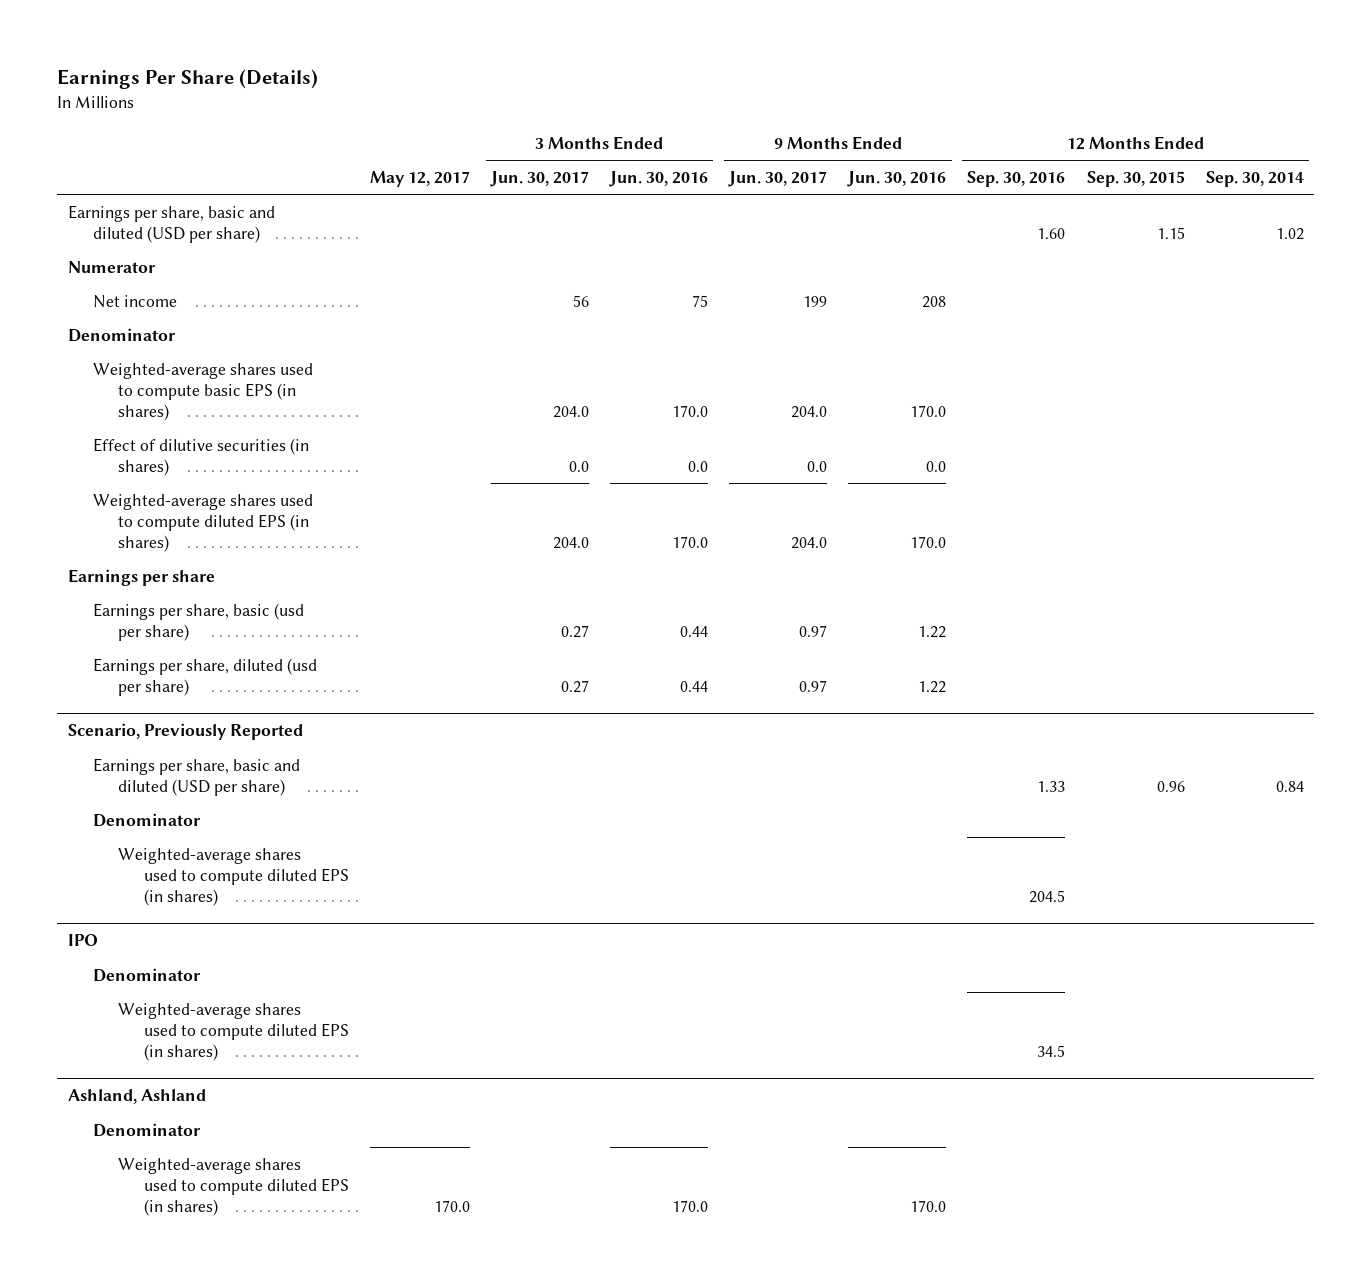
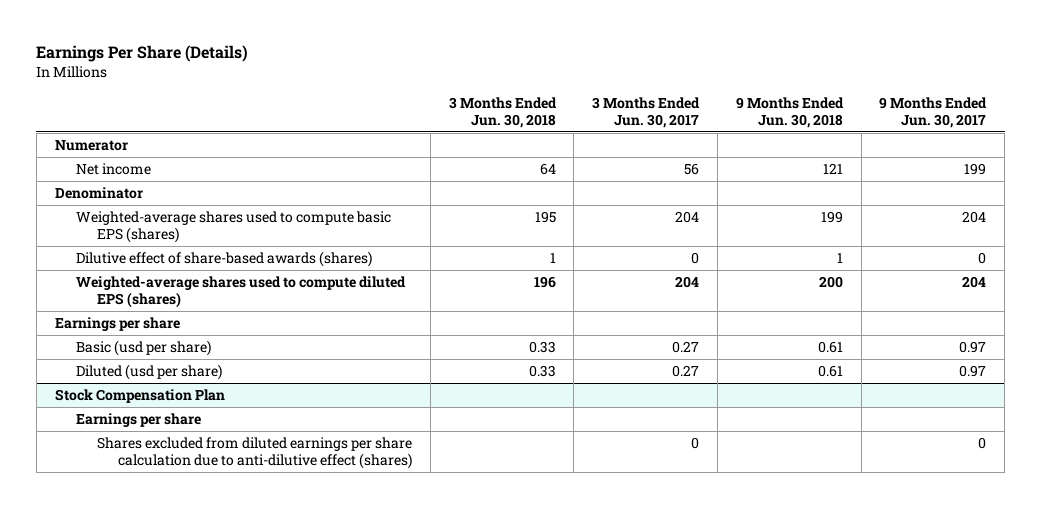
- | May 12, 2017 | 3 Months Ended Jun. 30, 2017 | 3 Months Ended Jun. 30, 2016 | 9 Months Ended Jun. 30, 2017 | 9 Months Ended Jun. 30, 2016 | 12 Months Ended Sep. 30, 2016 | 12 Months Ended Sep. 30, 2015 | 12 Months Ended Sep. 30, 2014
+ | 3 Months Ended Jun. 30, 2018 | 3 Months Ended Jun. 30, 2017 | 9 Months Ended Jun. 30, 2018 | 9 Months Ended Jun. 30, 2017
- Earnings per share, basic and diluted (USD per share) | | | | | | 1.60 | 1.15 | 1.02
- Weighted-average shares used to compute basic EPS (in shares) | | 204.0 | 170.0 | 204.0 | 170.0 | | |
- Effect of dilutive securities (in shares) | | 0.0 | 0.0 | 0.0 | 0.0 | | |
- Weighted-average shares used to compute diluted EPS (in shares) | | 204.0 | 170.0 | 204.0 | 170.0 | | |
+ Weighted-average shares used to compute basic EPS (shares) | 195 | 204 | 199 | 204
+ Dilutive effect of share-based awards (shares) | 1 | 0 | 1 | 0
+ Weighted-average shares used to compute diluted EPS (shares) | 196 | 204 | 200 | 204
- Earnings per share, basic (usd per share) | | 0.27 | 0.44 | 0.97 | 1.22 | | |
- Earnings per share, diluted (usd per share) | | 0.27 | 0.44 | 0.97 | 1.22 | | |
- Scenario, Previously Reported
- Earnings per share, basic and diluted (USD per share) | | | | | | 1.33 | 0.96 | 0.84
- Denominator
- Weighted-average shares used to compute diluted EPS (in shares) | | | | | | 204.5 | |
- IPO
- Denominator
- Weighted-average shares used to compute diluted EPS (in shares) | | | | | | 34.5 | |
- Ashland, Ashland
- Denominator
- Weighted-average shares used to compute diluted EPS (in shares) | 170.0 | | 170.0 | | 170.0 | | |
+ Basic (usd per share) | 0.33 | 0.27 | 0.61 | 0.97
+ Diluted (usd per share) | 0.33 | 0.27 | 0.61 | 0.97
+ Stock Compensation Plan
+ Earnings per share
+ Shares excluded from diluted earnings per share calculation due to anti-dilutive effect (shares) | | 0 | | 0

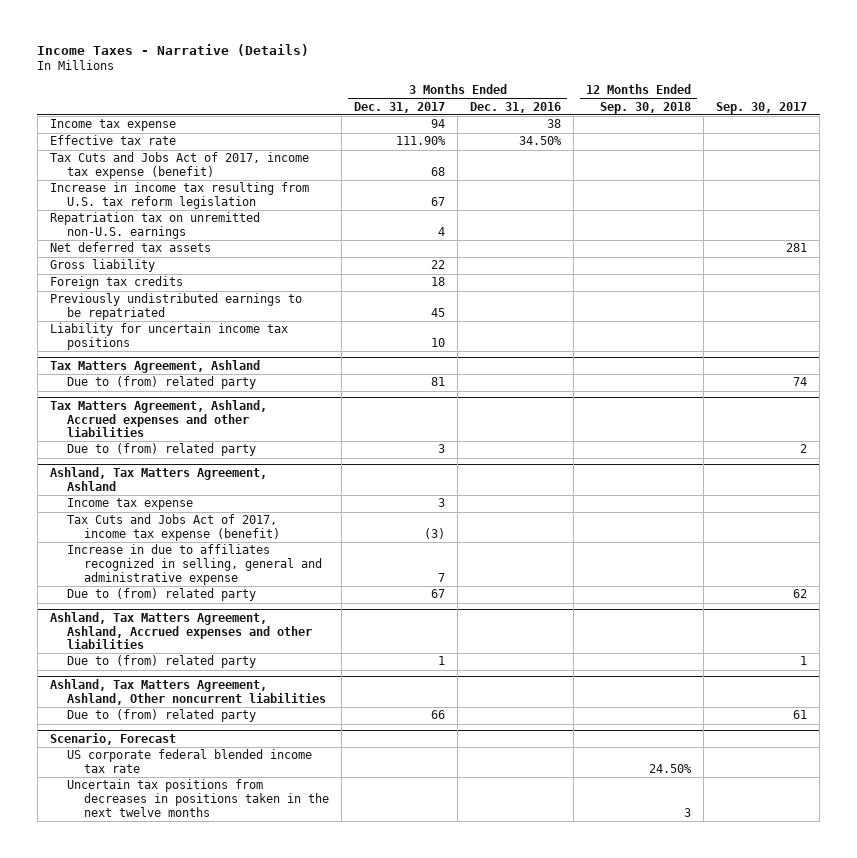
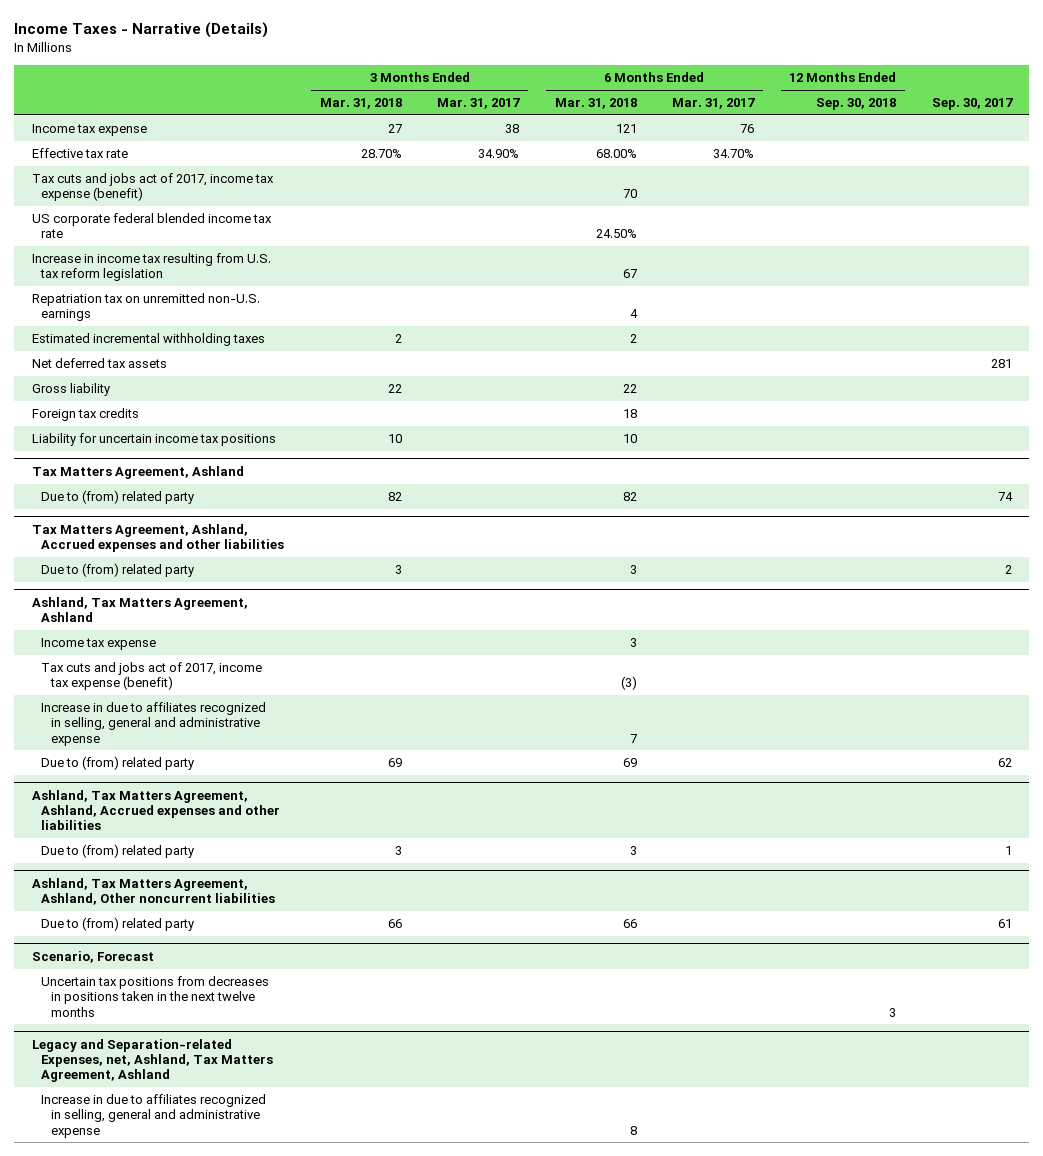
- | 3 Months Ended Dec. 31, 2017 | 3 Months Ended Dec. 31, 2016 | 12 Months Ended Sep. 30, 2018 | Sep. 30, 2017
+ | 3 Months Ended Mar. 31, 2018 | 3 Months Ended Mar. 31, 2017 | 6 Months Ended Mar. 31, 2018 | 6 Months Ended Mar. 31, 2017 | 12 Months Ended Sep. 30, 2018 | Sep. 30, 2017
- Tax Cuts and Jobs Act of 2017, income tax expense (benefit) | 68 | | |
+ Tax cuts and jobs act of 2017, income tax expense (benefit) | | | 70 | | |
+ US corporate federal blended income tax rate | | | 24.50% | | |
+ Estimated incremental withholding taxes | 2 | | 2 | | |
- Previously undistributed earnings to be repatriated | 45 | | |
@ Ashland, Tax Matters Agreement, Ashland
- Tax Cuts and Jobs Act of 2017, income tax expense (benefit) | (3) | | |
+ Tax cuts and jobs act of 2017, income tax expense (benefit) | | | (3) | | |
@ Scenario, Forecast
- US corporate federal blended income tax rate | | | 24.50% |
+ Legacy and Separation-related Expenses, net, Ashland, Tax Matters Agreement, Ashland
+ Increase in due to affiliates recognized in selling, general and administrative expense | | | 8 | | |

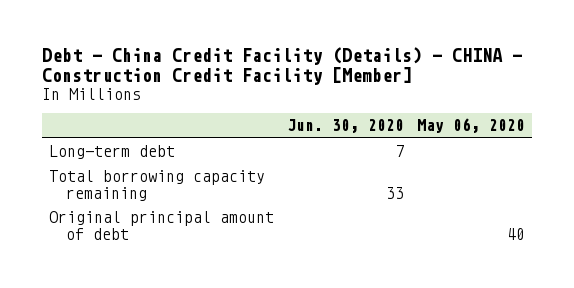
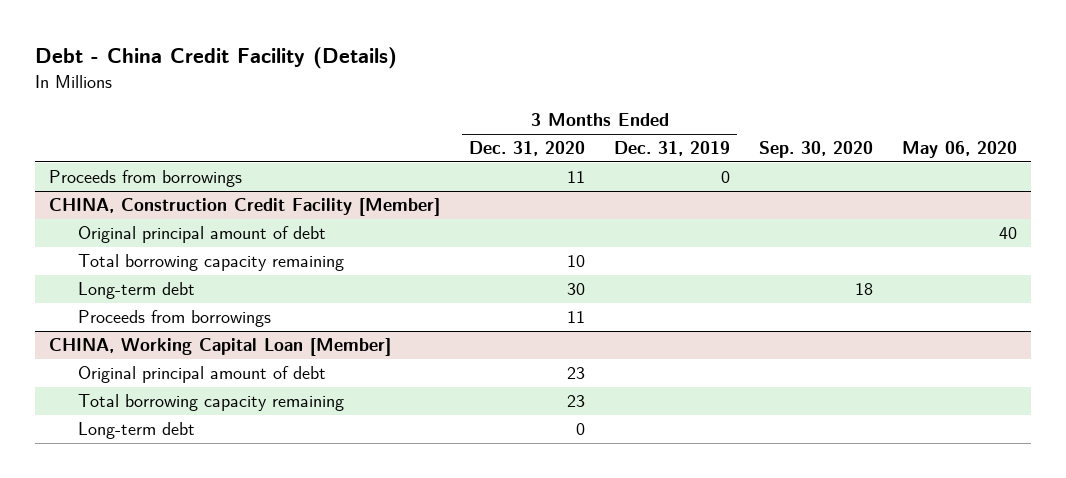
- Debt - China Credit Facility (Details) - CHINA - Construction Credit Facility [Member]
+ Debt - China Credit Facility (Details)
- | Jun. 30, 2020 | May 06, 2020
+ | 3 Months Ended Dec. 31, 2020 | 3 Months Ended Dec. 31, 2019 | Sep. 30, 2020 | May 06, 2020
- Long-term debt | 7 |
- Total borrowing capacity remaining | 33 |
- Original principal amount of debt | | 40
+ Proceeds from borrowings | 11 | 0 | |
+ CHINA, Construction Credit Facility [Member]
+ Original principal amount of debt | | | | 40
+ Total borrowing capacity remaining | 10 | | |
+ Long-term debt | 30 | | 18 |
+ Proceeds from borrowings | 11 | | |
+ CHINA, Working Capital Loan [Member]
+ Original principal amount of debt | 23 | | |
+ Total borrowing capacity remaining | 23 | | |
+ Long-term debt | 0 | | |

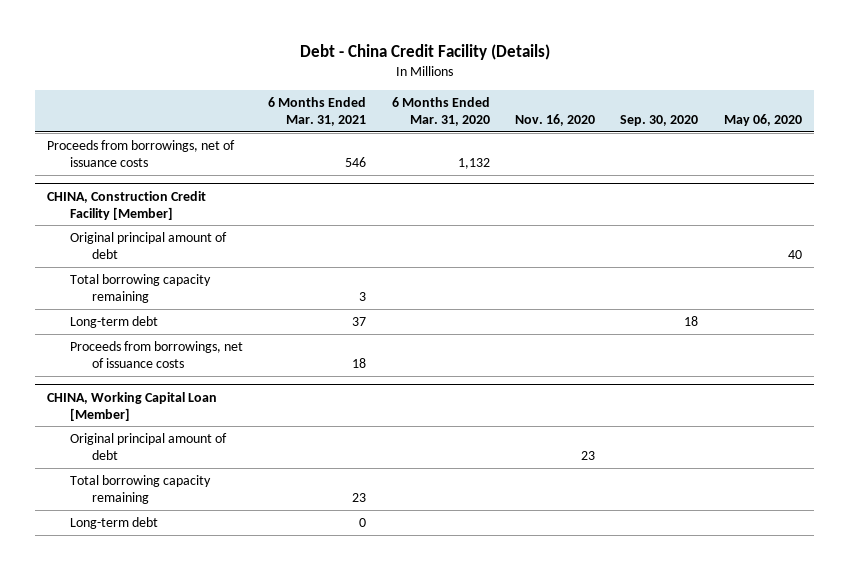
- | 3 Months Ended Dec. 31, 2020 | 3 Months Ended Dec. 31, 2019 | Sep. 30, 2020 | May 06, 2020
+ | 6 Months Ended Mar. 31, 2021 | 6 Months Ended Mar. 31, 2020 | Nov. 16, 2020 | Sep. 30, 2020 | May 06, 2020
- Proceeds from borrowings | 11 | 0 | |
+ Proceeds from borrowings, net of issuance costs | 546 | 1,132 | | |
@ CHINA, Construction Credit Facility [Member]
- Proceeds from borrowings | 11 | | |
+ Proceeds from borrowings, net of issuance costs | 18 | | | |

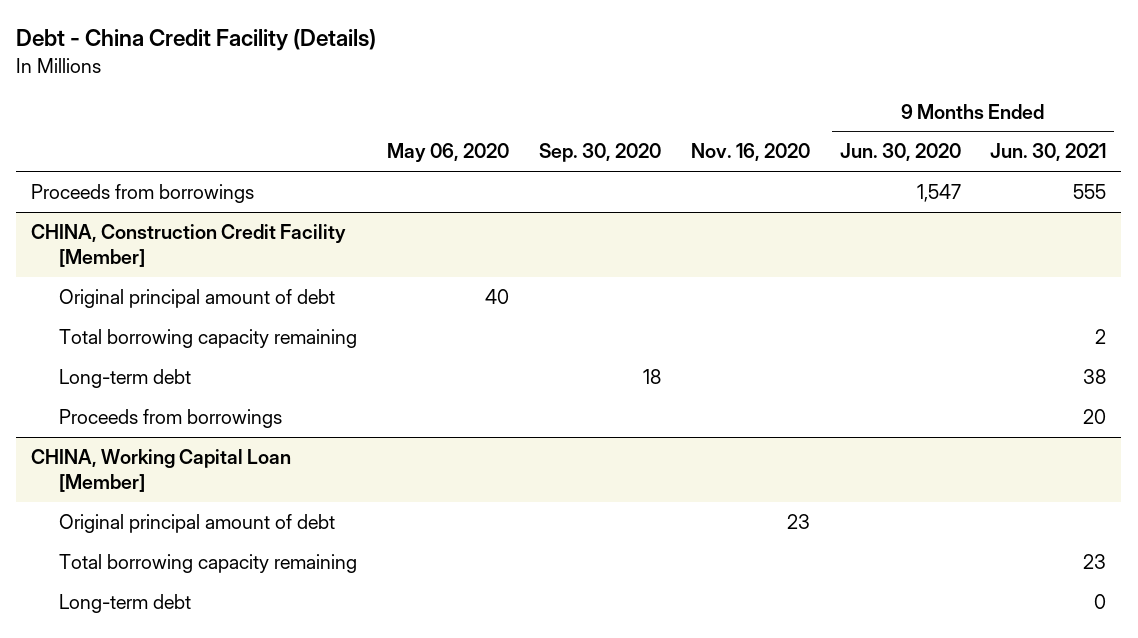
- | 6 Months Ended Mar. 31, 2021 | 6 Months Ended Mar. 31, 2020 | Nov. 16, 2020 | Sep. 30, 2020 | May 06, 2020
+ | May 06, 2020 | Sep. 30, 2020 | Nov. 16, 2020 | 9 Months Ended Jun. 30, 2020 | 9 Months Ended Jun. 30, 2021
- Proceeds from borrowings, net of issuance costs | 546 | 1,132 | | |
+ Proceeds from borrowings | | | | 1,547 | 555
@ CHINA, Construction Credit Facility [Member]
- Proceeds from borrowings, net of issuance costs | 18 | | | |
+ Proceeds from borrowings | | | | | 20

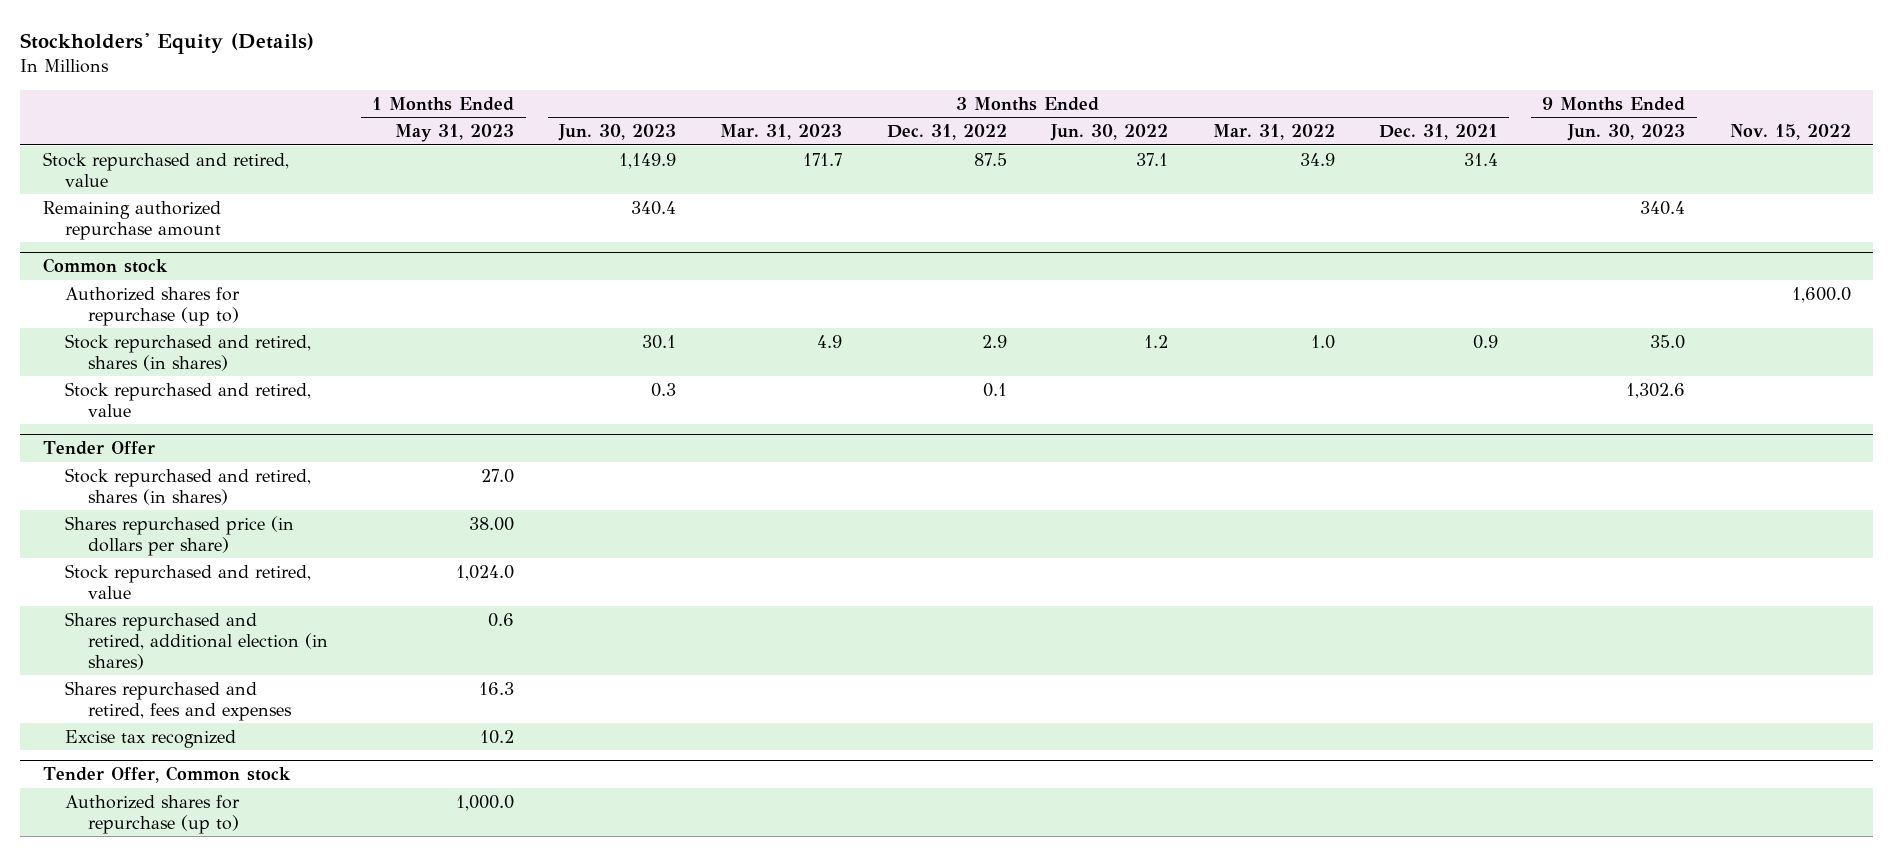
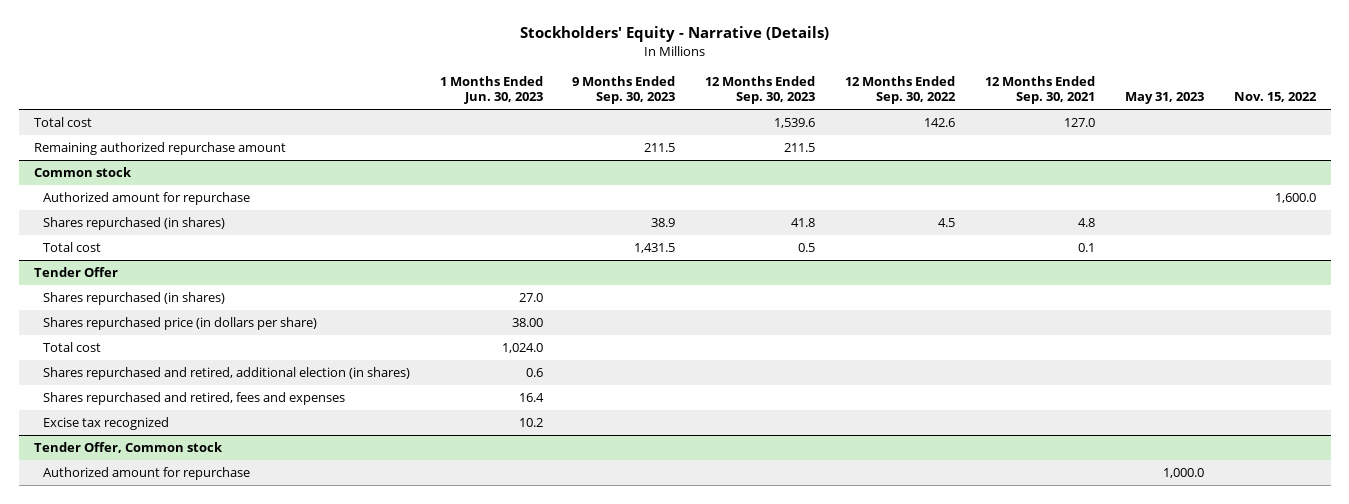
- Stockholders' Equity (Details)
+ Stockholders' Equity - Narrative (Details)
- | 1 Months Ended May 31, 2023 | 3 Months Ended Jun. 30, 2023 | 3 Months Ended Mar. 31, 2023 | 3 Months Ended Dec. 31, 2022 | 3 Months Ended Jun. 30, 2022 | 3 Months Ended Mar. 31, 2022 | 3 Months Ended Dec. 31, 2021 | 9 Months Ended Jun. 30, 2023 | Nov. 15, 2022
+ | 1 Months Ended Jun. 30, 2023 | 9 Months Ended Sep. 30, 2023 | 12 Months Ended Sep. 30, 2023 | 12 Months Ended Sep. 30, 2022 | 12 Months Ended Sep. 30, 2021 | May 31, 2023 | Nov. 15, 2022
- Stock repurchased and retired, value | | 1,149.9 | 171.7 | 87.5 | 37.1 | 34.9 | 31.4 | |
+ Total cost | | | 1,539.6 | 142.6 | 127.0 | |
@ Common stock
- Authorized shares for repurchase (up to) | | | | | | | | | 1,600.0
- Stock repurchased and retired, shares (in shares) | | 30.1 | 4.9 | 2.9 | 1.2 | 1.0 | 0.9 | 35.0 |
- Stock repurchased and retired, value | | 0.3 | | 0.1 | | | | 1,302.6 |
+ Authorized amount for repurchase | | | | | | | 1,600.0
+ Shares repurchased (in shares) | | 38.9 | 41.8 | 4.5 | 4.8 | |
+ Total cost | | 1,431.5 | 0.5 | | 0.1 | |
@ Tender Offer
- Stock repurchased and retired, shares (in shares) | 27.0 | | | | | | | |
+ Shares repurchased (in shares) | 27.0 | | | | | |
- Stock repurchased and retired, value | 1,024.0 | | | | | | | |
+ Total cost | 1,024.0 | | | | | |
@ Tender Offer, Common stock
- Authorized shares for repurchase (up to) | 1,000.0 | | | | | | | |
+ Authorized amount for repurchase | | | | | | 1,000.0 |

